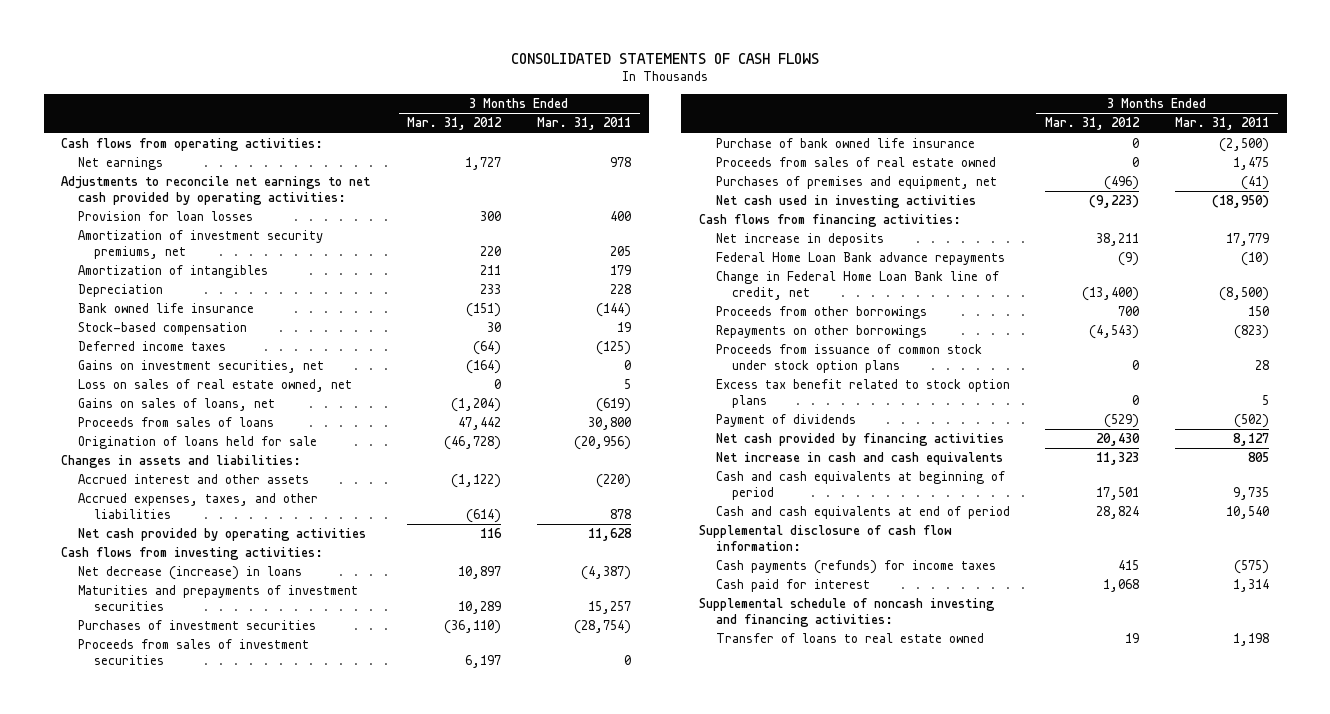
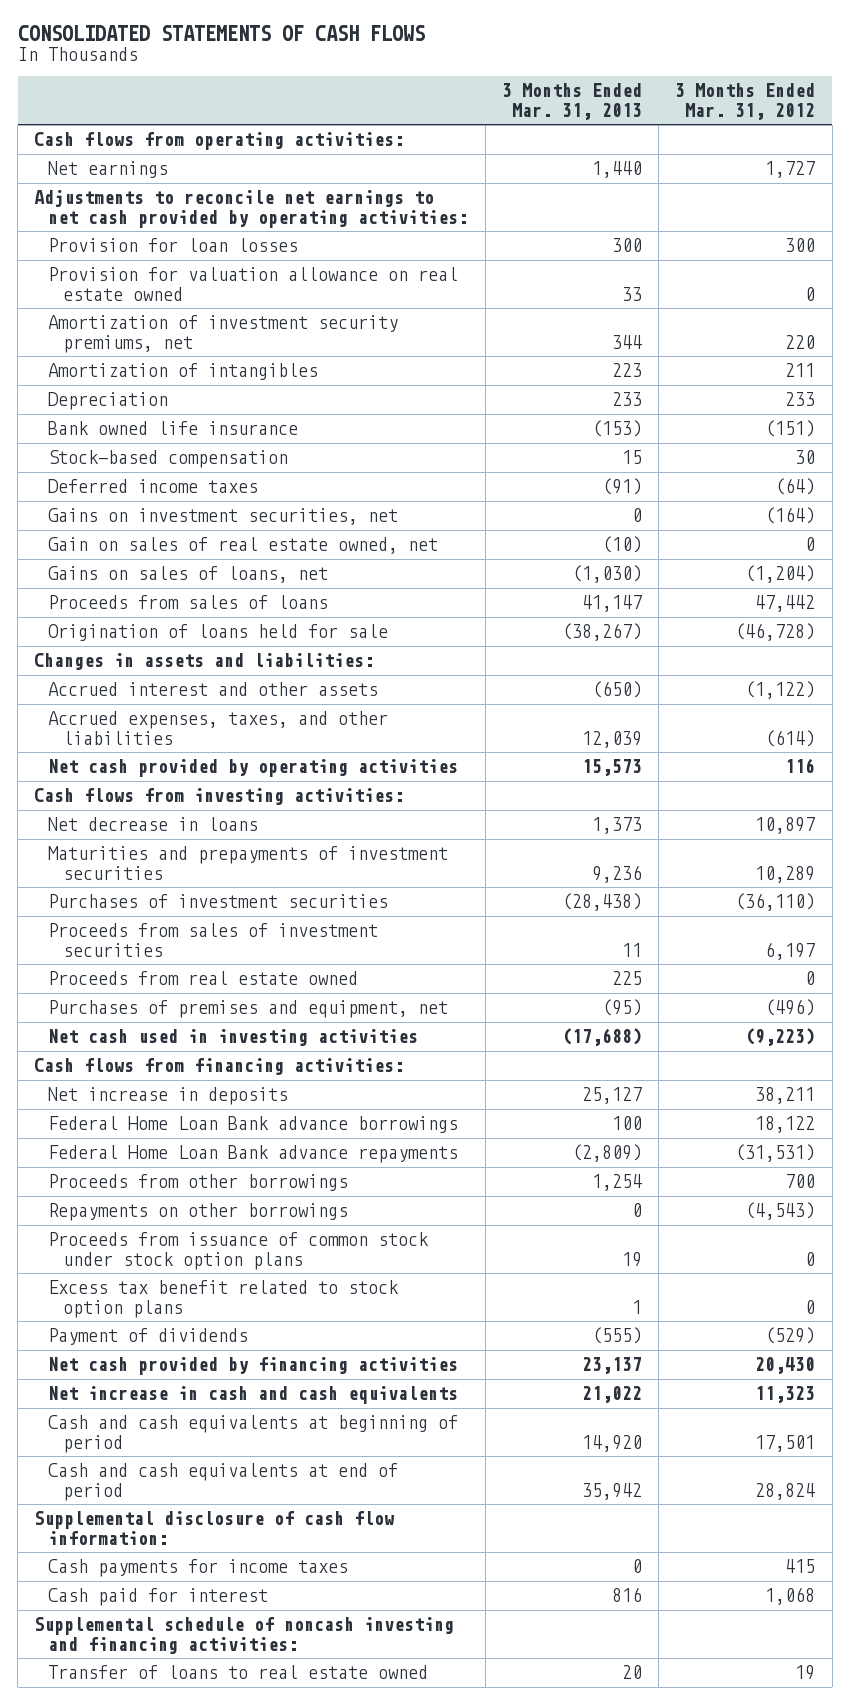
- | 3 Months Ended Mar. 31, 2012 | 3 Months Ended Mar. 31, 2011
+ | 3 Months Ended Mar. 31, 2013 | 3 Months Ended Mar. 31, 2012
+ Provision for valuation allowance on real estate owned | 33 | 0
- Loss on sales of real estate owned, net | 0 | 5
+ Gain on sales of real estate owned, net | (10) | 0
- Net decrease (increase) in loans | 10,897 | (4,387)
+ Net decrease in loans | 1,373 | 10,897
- Purchase of bank owned life insurance | 0 | (2,500)
- Proceeds from sales of real estate owned | 0 | 1,475
+ Proceeds from real estate owned | 225 | 0
- Federal Home Loan Bank advance repayments | (9) | (10)
- Change in Federal Home Loan Bank line of credit, net | (13,400) | (8,500)
+ Federal Home Loan Bank advance borrowings | 100 | 18,122
+ Federal Home Loan Bank advance repayments | (2,809) | (31,531)
- Cash payments (refunds) for income taxes | 415 | (575)
+ Cash payments for income taxes | 0 | 415

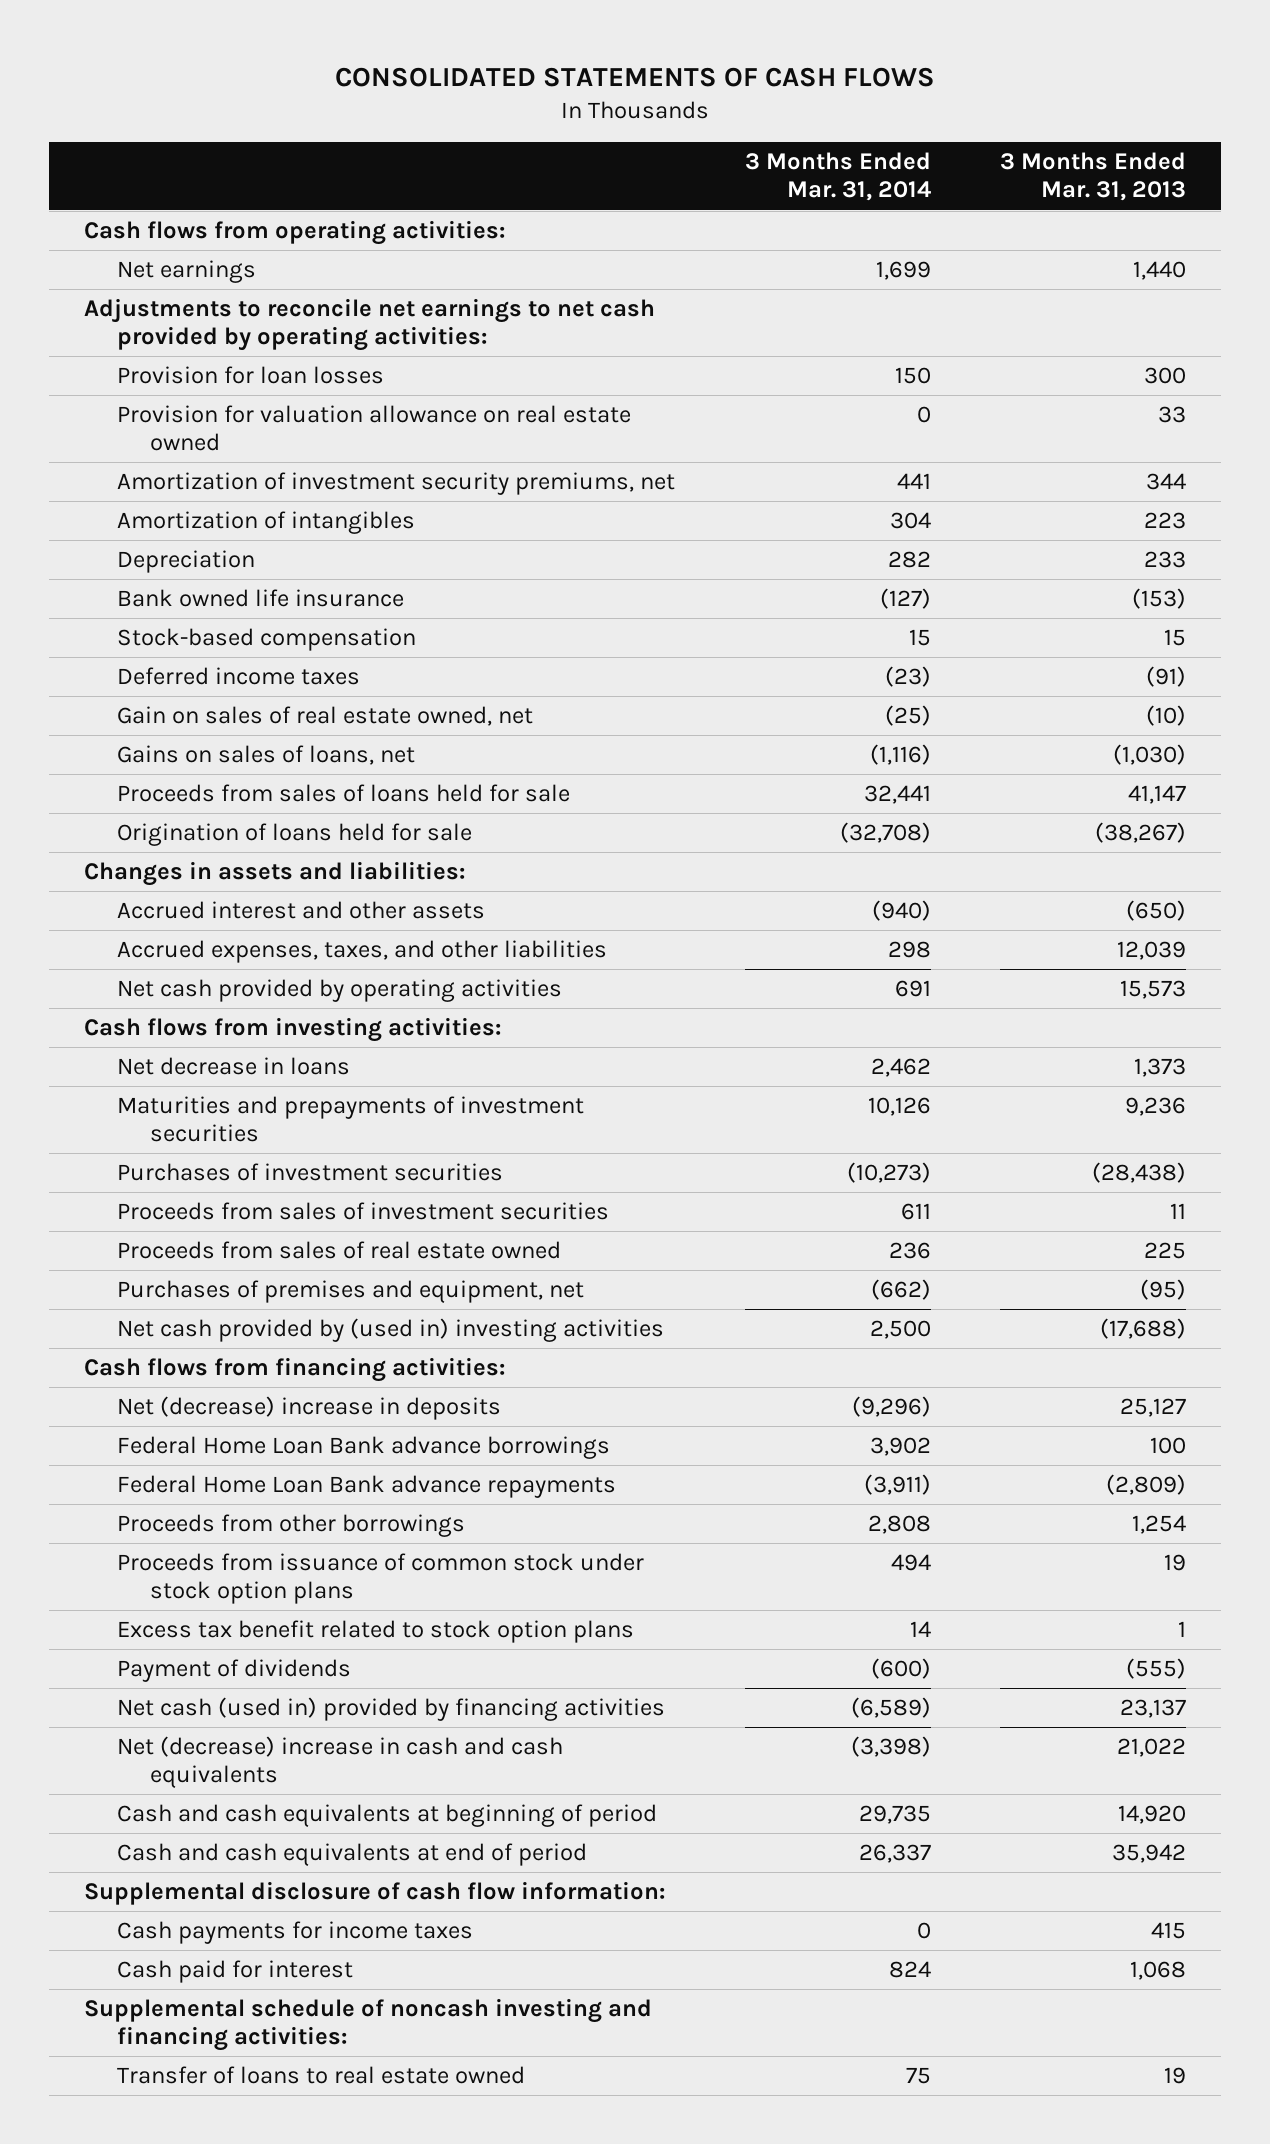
- | 3 Months Ended Mar. 31, 2013 | 3 Months Ended Mar. 31, 2012
+ | 3 Months Ended Mar. 31, 2014 | 3 Months Ended Mar. 31, 2013
- Gains on investment securities, net | 0 | (164)
- Proceeds from sales of loans | 41,147 | 47,442
+ Proceeds from sales of loans held for sale | 32,441 | 41,147
- Proceeds from real estate owned | 225 | 0
+ Proceeds from sales of real estate owned | 236 | 225
- Net cash used in investing activities | (17,688) | (9,223)
+ Net cash provided by (used in) investing activities | 2,500 | (17,688)
- Net increase in deposits | 25,127 | 38,211
+ Net (decrease) increase in deposits | (9,296) | 25,127
- Repayments on other borrowings | 0 | (4,543)
- Net cash provided by financing activities | 23,137 | 20,430
- Net increase in cash and cash equivalents | 21,022 | 11,323
+ Net cash (used in) provided by financing activities | (6,589) | 23,137
+ Net (decrease) increase in cash and cash equivalents | (3,398) | 21,022
- Cash payments for income taxes | 0 | 415
- Cash paid for interest | 816 | 1,068
+ Cash payments for income taxes | 0 | 415
+ Cash paid for interest | 824 | 1,068
- Transfer of loans to real estate owned | 20 | 19
+ Transfer of loans to real estate owned | 75 | 19

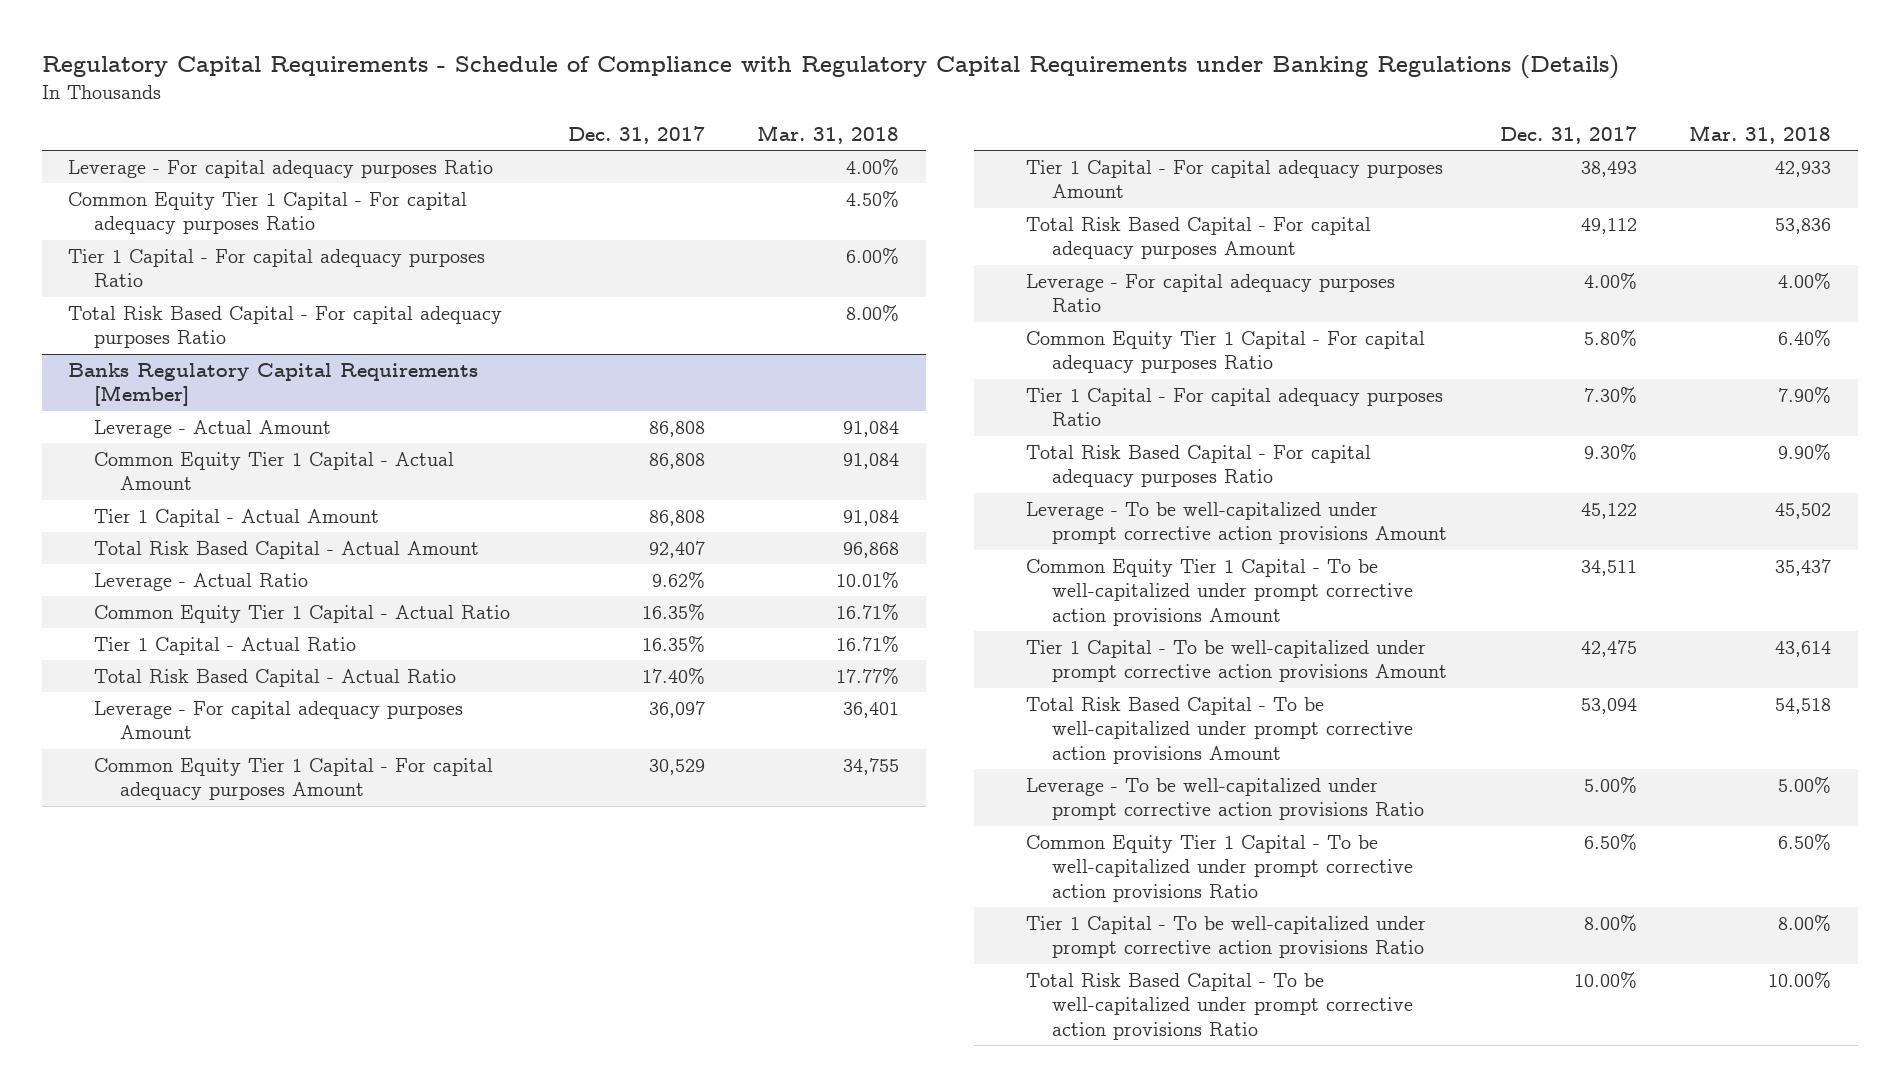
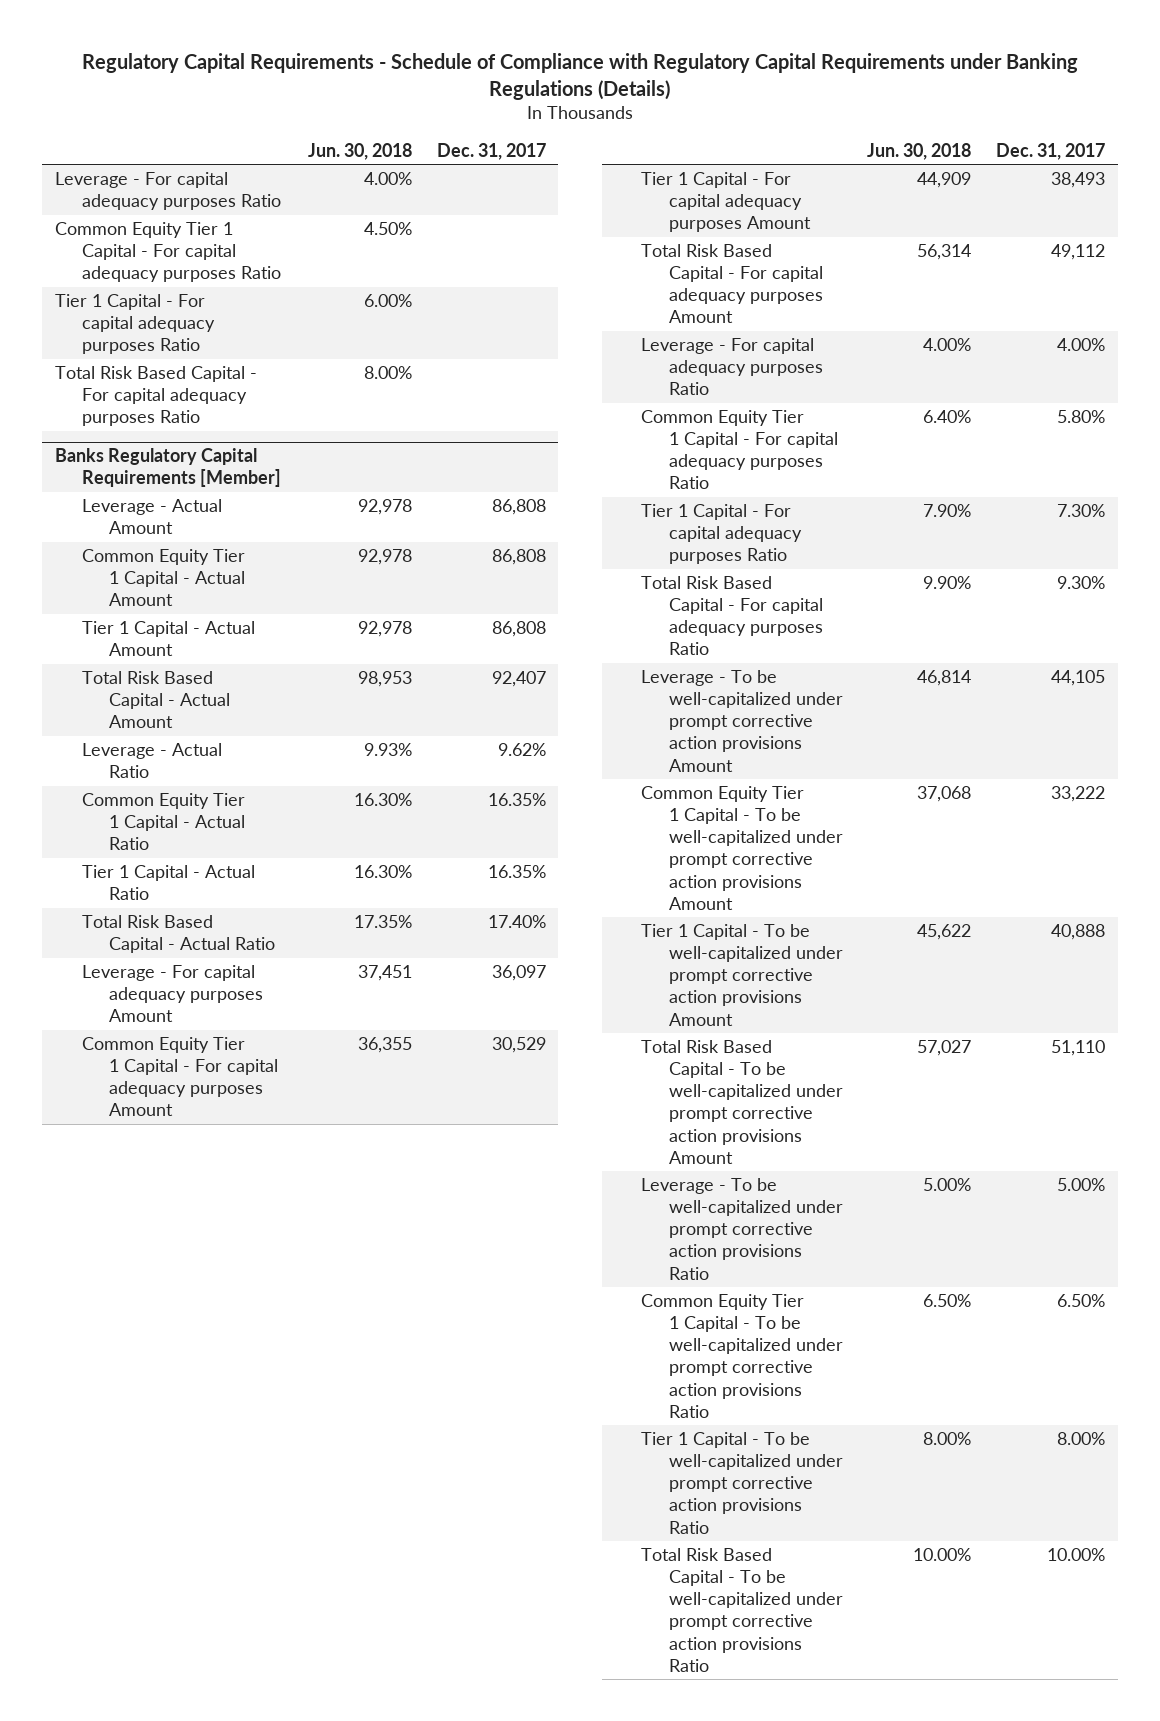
- | Dec. 31, 2017 | Mar. 31, 2018
+ | Jun. 30, 2018 | Dec. 31, 2017
@ Banks Regulatory Capital Requirements [Member]
- Leverage - To be well-capitalized under prompt corrective action provisions Amount | 45,122 | 45,502
- Common Equity Tier 1 Capital - To be well-capitalized under prompt corrective action provisions Amount | 34,511 | 35,437
- Tier 1 Capital - To be well-capitalized under prompt corrective action provisions Amount | 42,475 | 43,614
- Total Risk Based Capital - To be well-capitalized under prompt corrective action provisions Amount | 53,094 | 54,518
+ Leverage - To be well-capitalized under prompt corrective action provisions Amount | 46,814 | 44,105
+ Common Equity Tier 1 Capital - To be well-capitalized under prompt corrective action provisions Amount | 37,068 | 33,222
+ Tier 1 Capital - To be well-capitalized under prompt corrective action provisions Amount | 45,622 | 40,888
+ Total Risk Based Capital - To be well-capitalized under prompt corrective action provisions Amount | 57,027 | 51,110

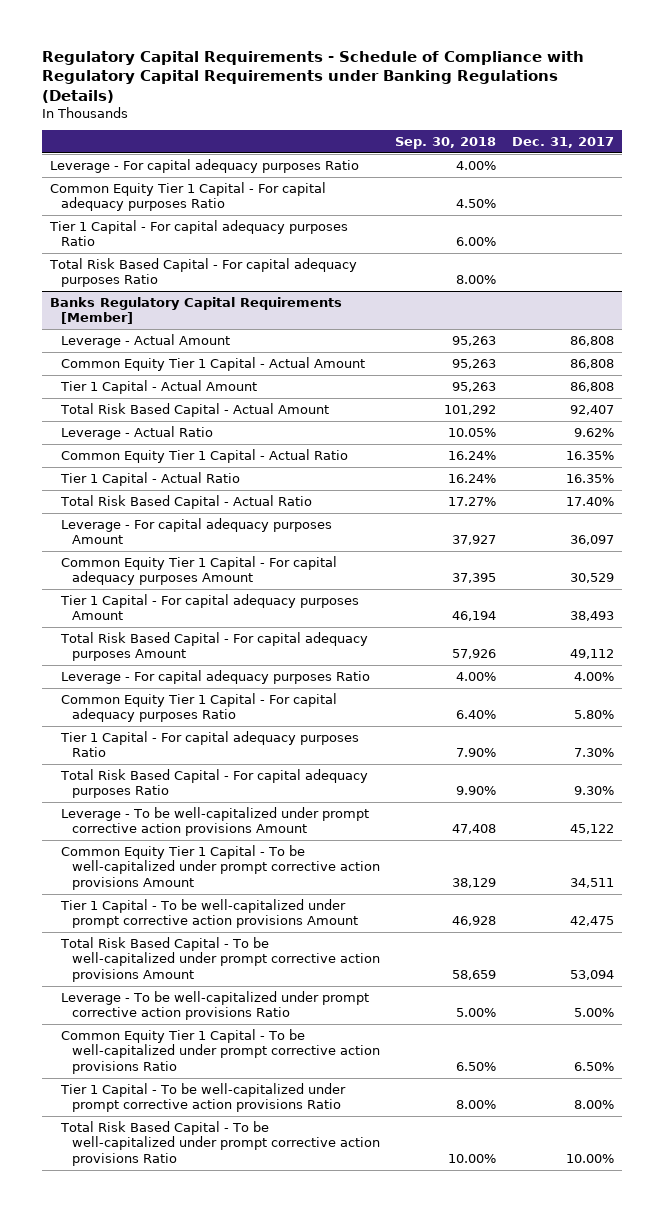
- | Jun. 30, 2018 | Dec. 31, 2017
+ | Sep. 30, 2018 | Dec. 31, 2017
@ Banks Regulatory Capital Requirements [Member]
- Leverage - To be well-capitalized under prompt corrective action provisions Amount | 46,814 | 44,105
- Common Equity Tier 1 Capital - To be well-capitalized under prompt corrective action provisions Amount | 37,068 | 33,222
- Tier 1 Capital - To be well-capitalized under prompt corrective action provisions Amount | 45,622 | 40,888
- Total Risk Based Capital - To be well-capitalized under prompt corrective action provisions Amount | 57,027 | 51,110
+ Leverage - To be well-capitalized under prompt corrective action provisions Amount | 47,408 | 45,122
+ Common Equity Tier 1 Capital - To be well-capitalized under prompt corrective action provisions Amount | 38,129 | 34,511
+ Tier 1 Capital - To be well-capitalized under prompt corrective action provisions Amount | 46,928 | 42,475
+ Total Risk Based Capital - To be well-capitalized under prompt corrective action provisions Amount | 58,659 | 53,094

